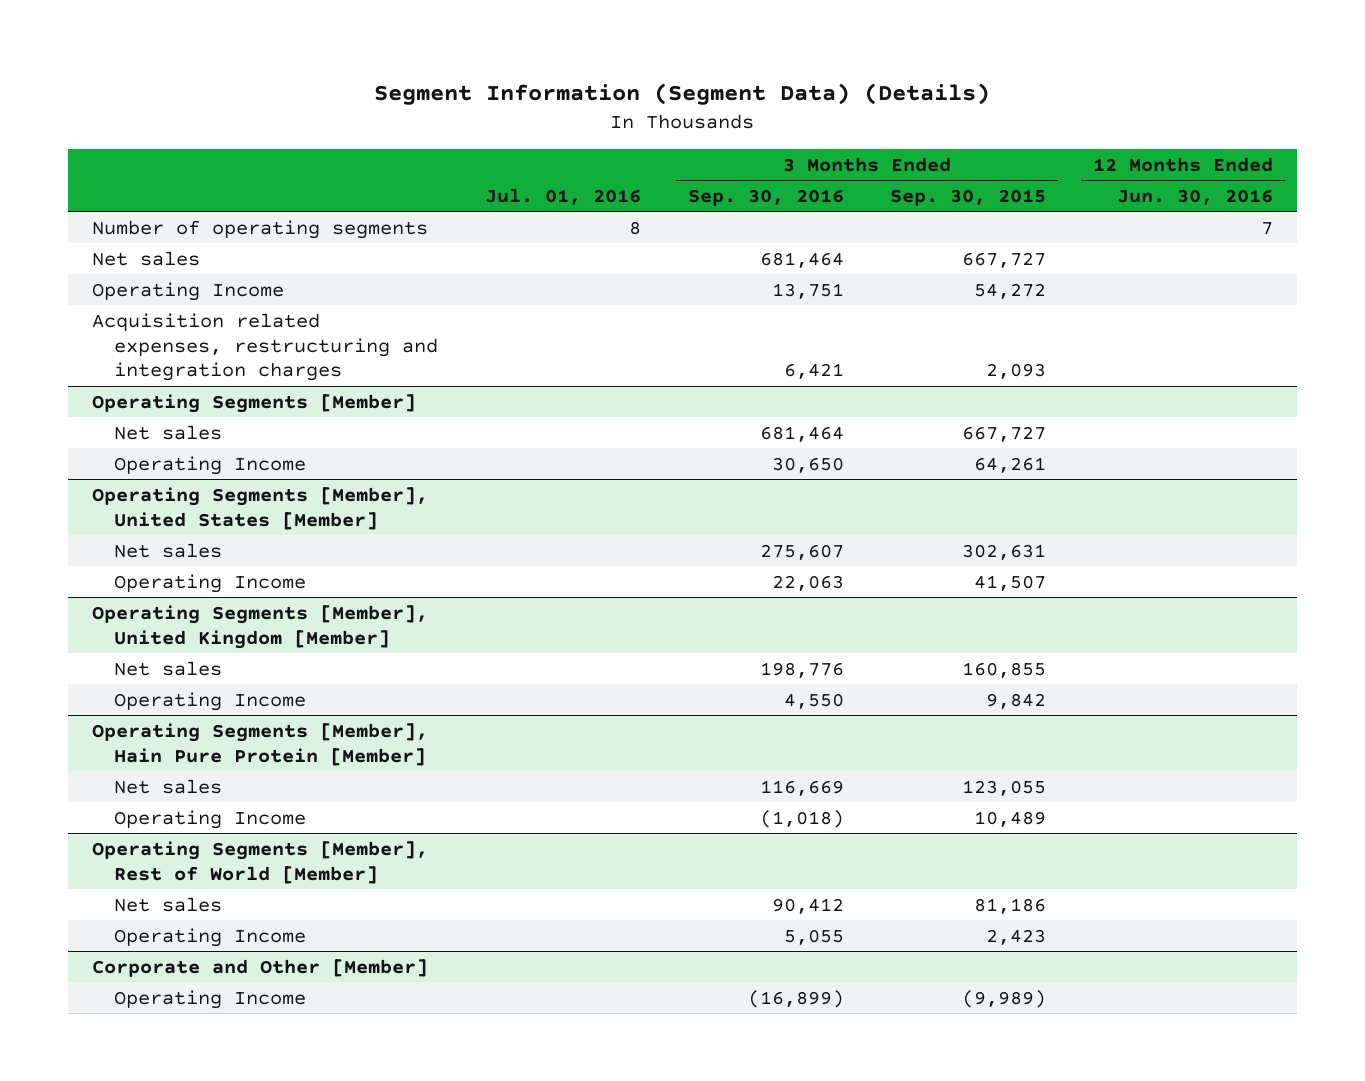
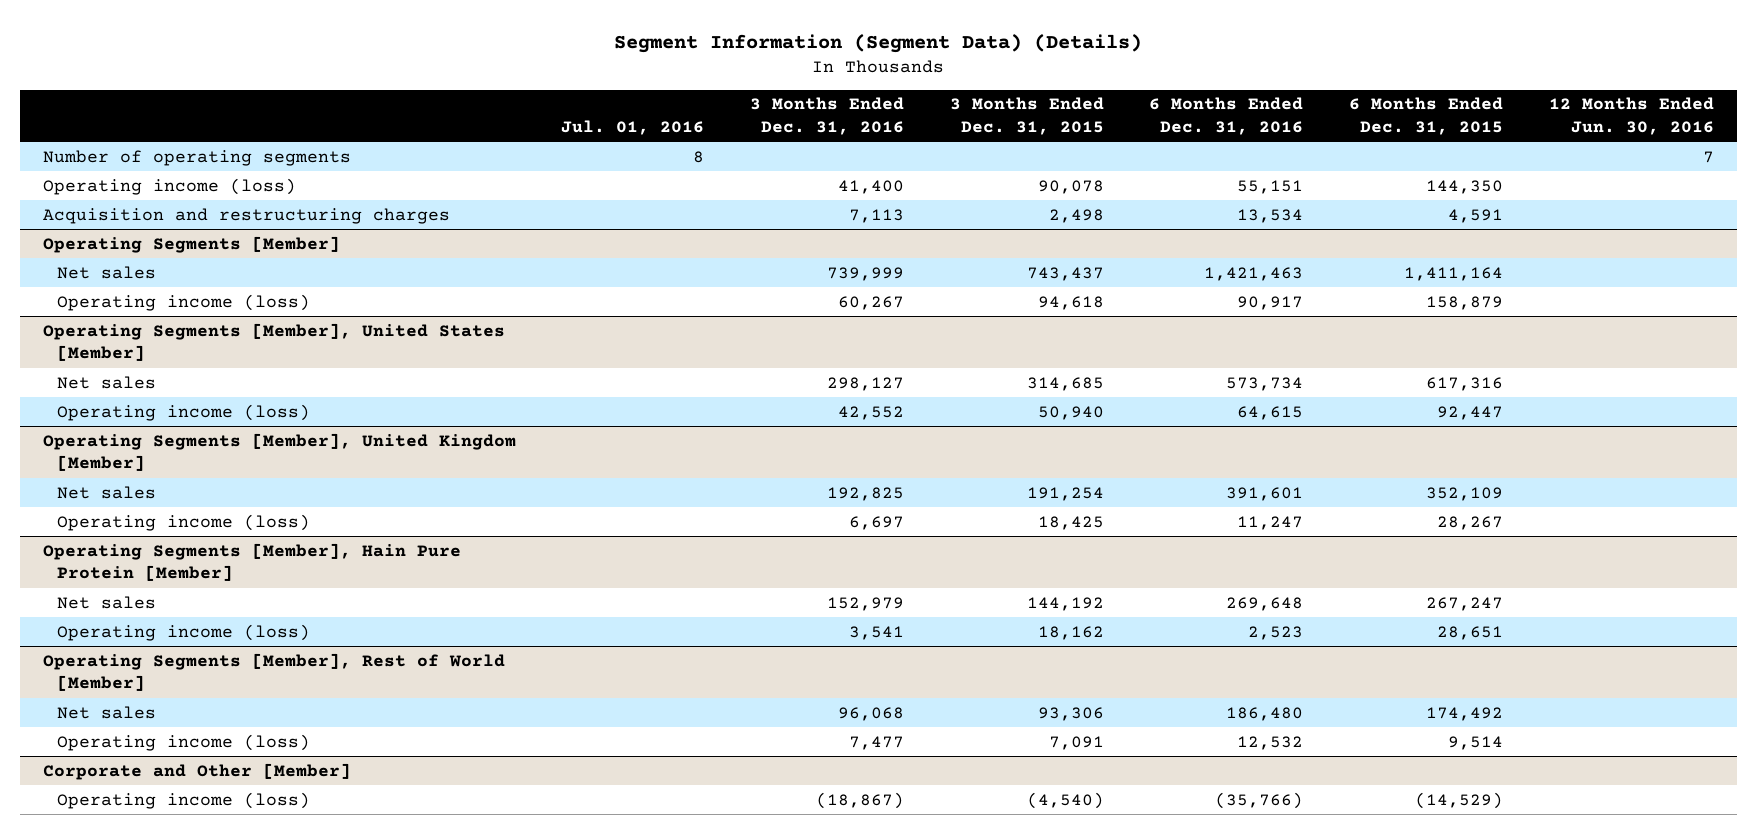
- | Jul. 01, 2016 | 3 Months Ended Sep. 30, 2016 | 3 Months Ended Sep. 30, 2015 | 12 Months Ended Jun. 30, 2016
+ | Jul. 01, 2016 | 3 Months Ended Dec. 31, 2016 | 3 Months Ended Dec. 31, 2015 | 6 Months Ended Dec. 31, 2016 | 6 Months Ended Dec. 31, 2015 | 12 Months Ended Jun. 30, 2016
- Net sales | | 681,464 | 667,727 |
- Operating Income | | 13,751 | 54,272 |
- Acquisition related expenses, restructuring and integration charges | | 6,421 | 2,093 |
+ Operating income (loss) | | 41,400 | 90,078 | 55,151 | 144,350 |
+ Acquisition and restructuring charges | | 7,113 | 2,498 | 13,534 | 4,591 |
@ Operating Segments [Member]
- Operating Income | | 30,650 | 64,261 |
+ Operating income (loss) | | 60,267 | 94,618 | 90,917 | 158,879 |
@ Operating Segments [Member], United States [Member]
- Operating Income | | 22,063 | 41,507 |
+ Operating income (loss) | | 42,552 | 50,940 | 64,615 | 92,447 |
@ Operating Segments [Member], United Kingdom [Member]
- Operating Income | | 4,550 | 9,842 |
+ Operating income (loss) | | 6,697 | 18,425 | 11,247 | 28,267 |
@ Operating Segments [Member], Hain Pure Protein [Member]
- Operating Income | | (1,018) | 10,489 |
+ Operating income (loss) | | 3,541 | 18,162 | 2,523 | 28,651 |
@ Operating Segments [Member], Rest of World [Member]
- Operating Income | | 5,055 | 2,423 |
+ Operating income (loss) | | 7,477 | 7,091 | 12,532 | 9,514 |
@ Corporate and Other [Member]
- Operating Income | | (16,899) | (9,989) |
+ Operating income (loss) | | (18,867) | (4,540) | (35,766) | (14,529) |

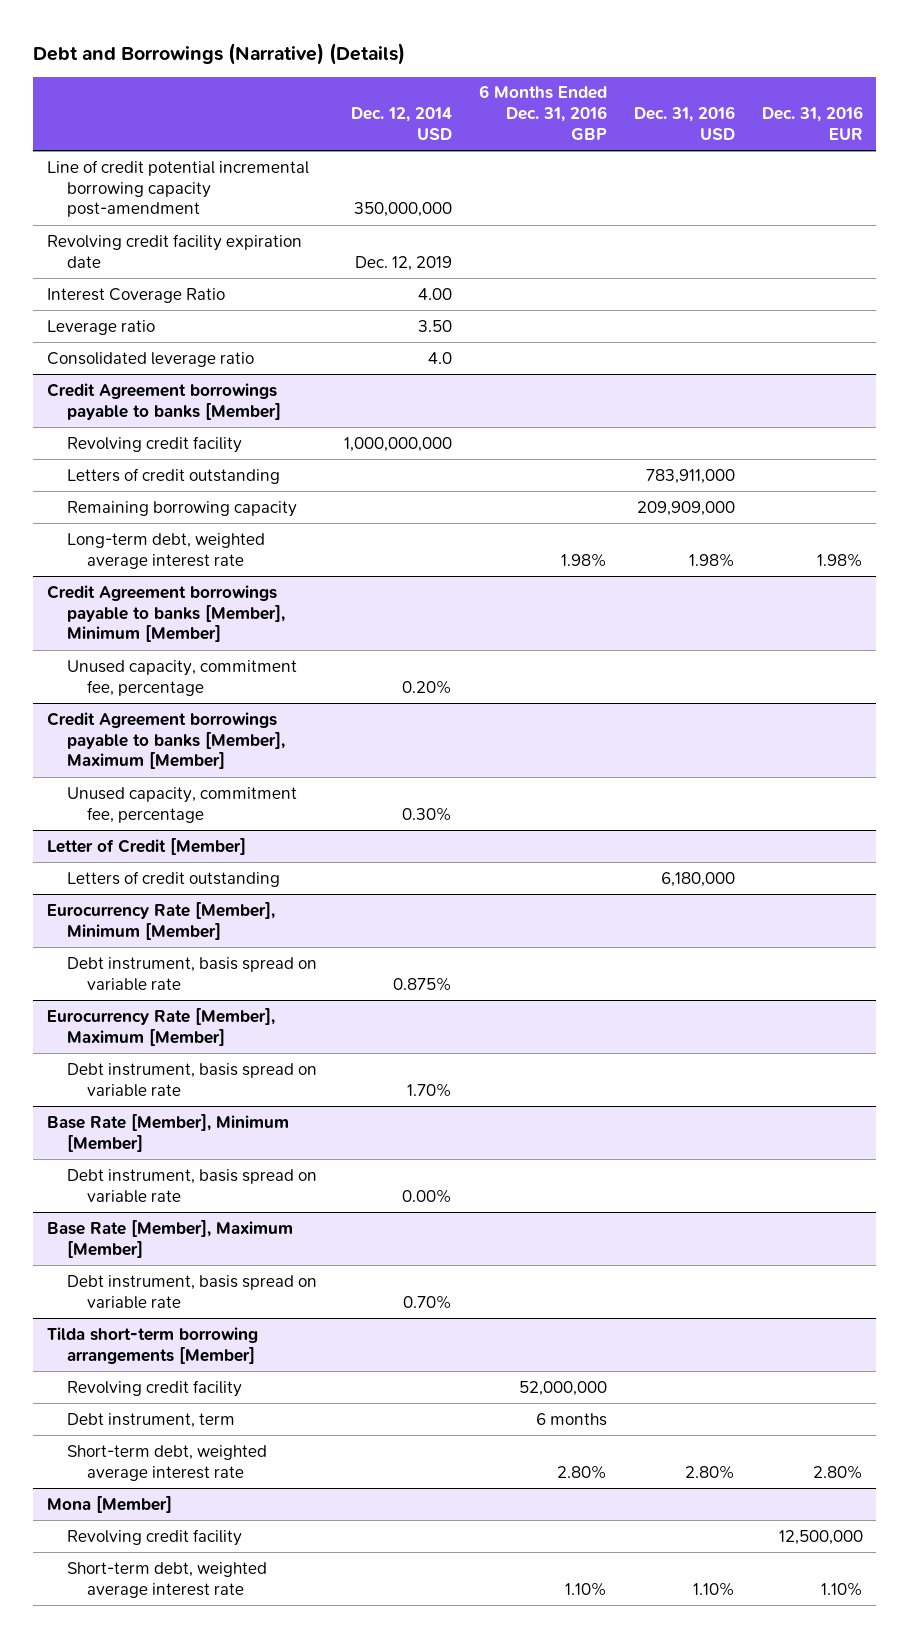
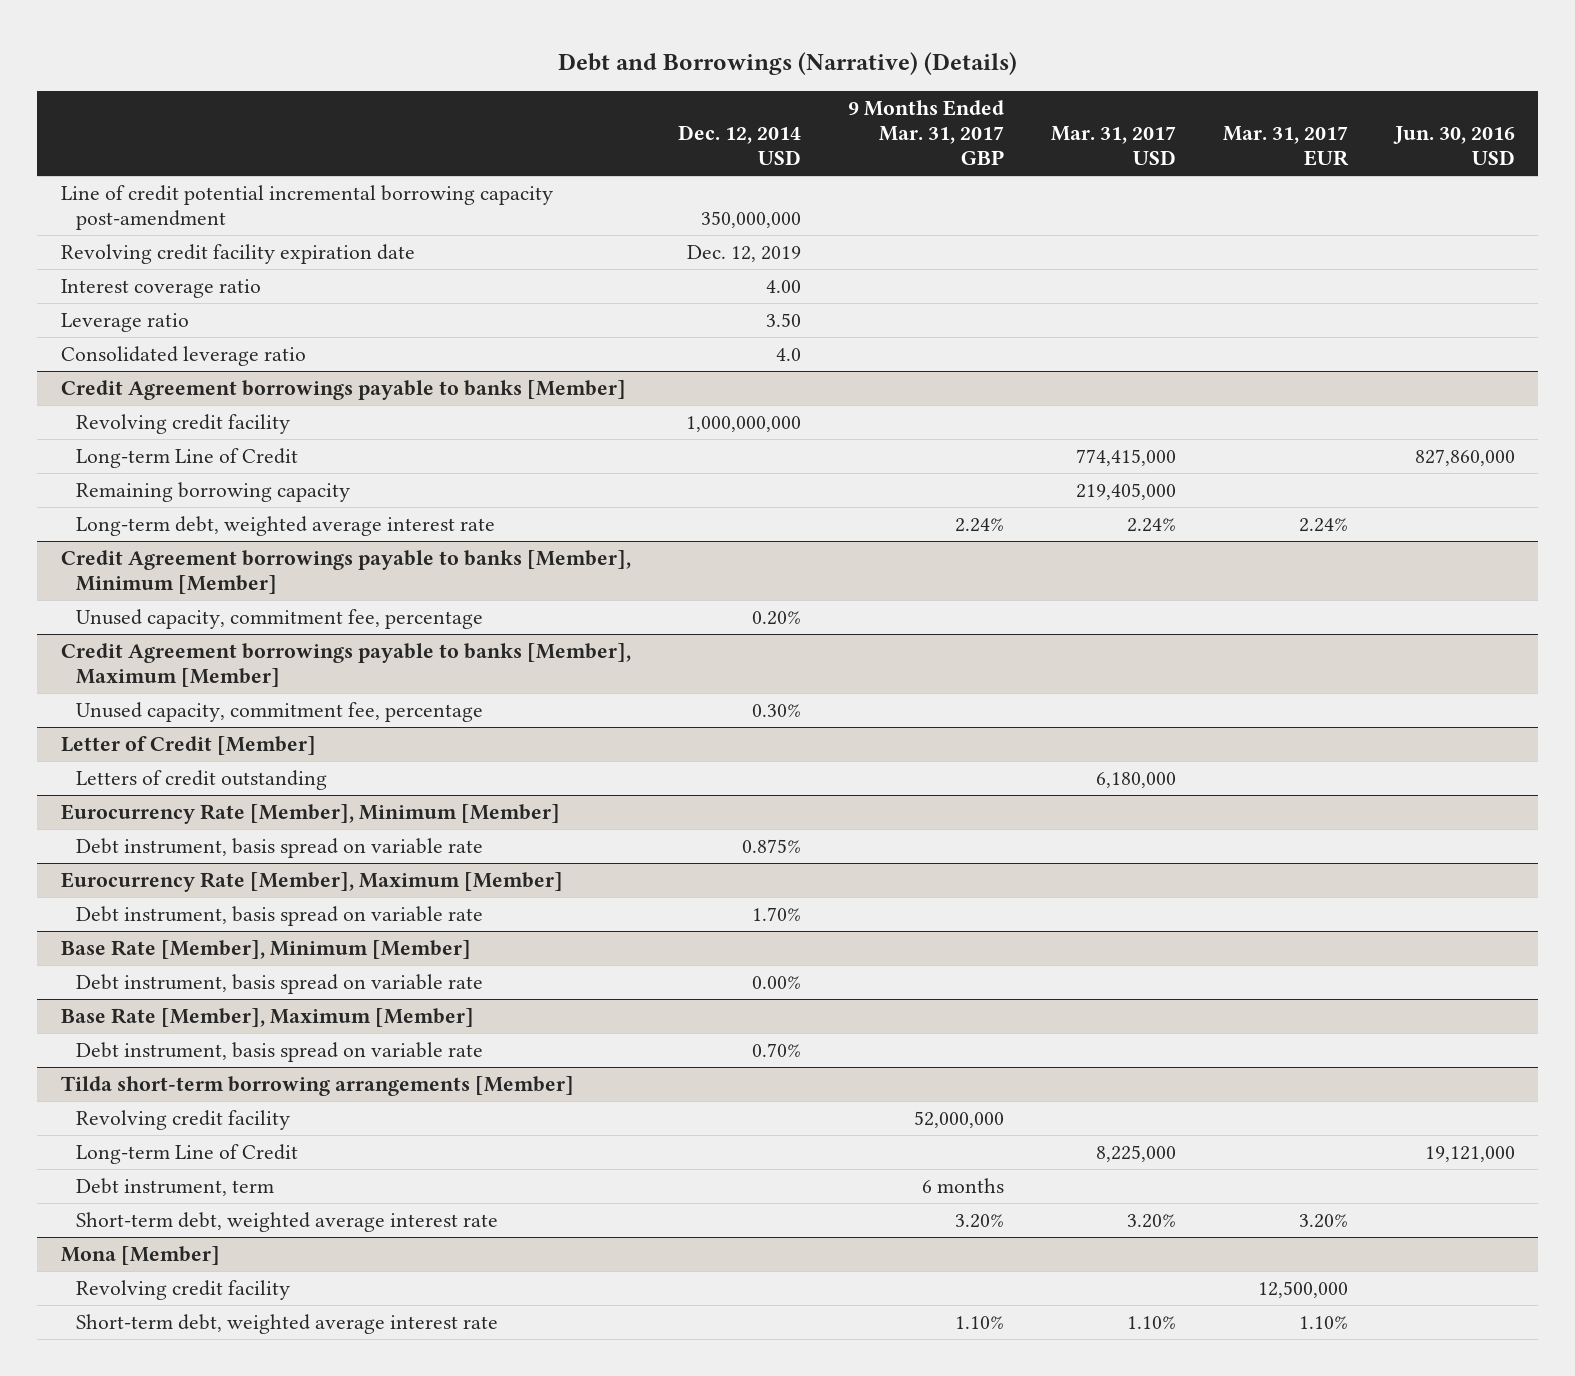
- | Dec. 12, 2014 USD | 6 Months Ended Dec. 31, 2016 GBP | Dec. 31, 2016 USD | Dec. 31, 2016 EUR
+ | Dec. 12, 2014 USD | 9 Months Ended Mar. 31, 2017 GBP | Mar. 31, 2017 USD | Mar. 31, 2017 EUR | Jun. 30, 2016 USD
- Interest Coverage Ratio | 4.00 | | |
+ Interest coverage ratio | 4.00 | | | |
@ Credit Agreement borrowings payable to banks [Member]
- Letters of credit outstanding | | | 783,911,000 |
+ Long-term Line of Credit | | | 774,415,000 | | 827,860,000
@ Tilda short-term borrowing arrangements [Member]
+ Long-term Line of Credit | | | 8,225,000 | | 19,121,000

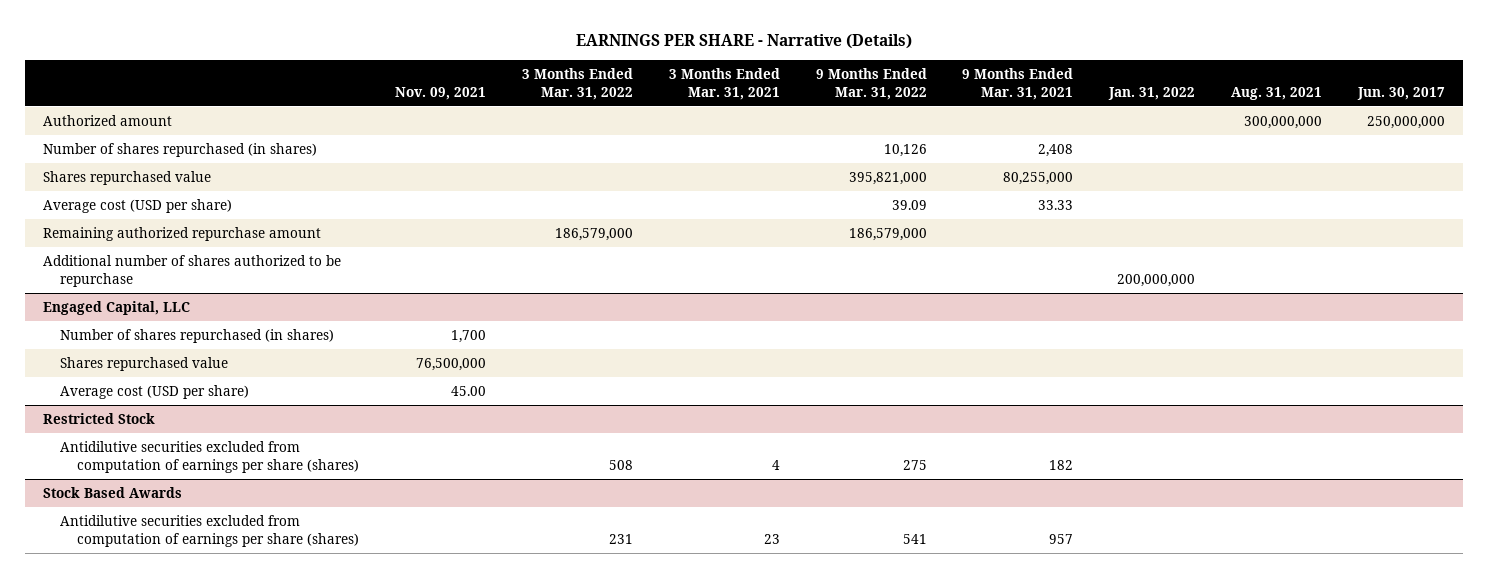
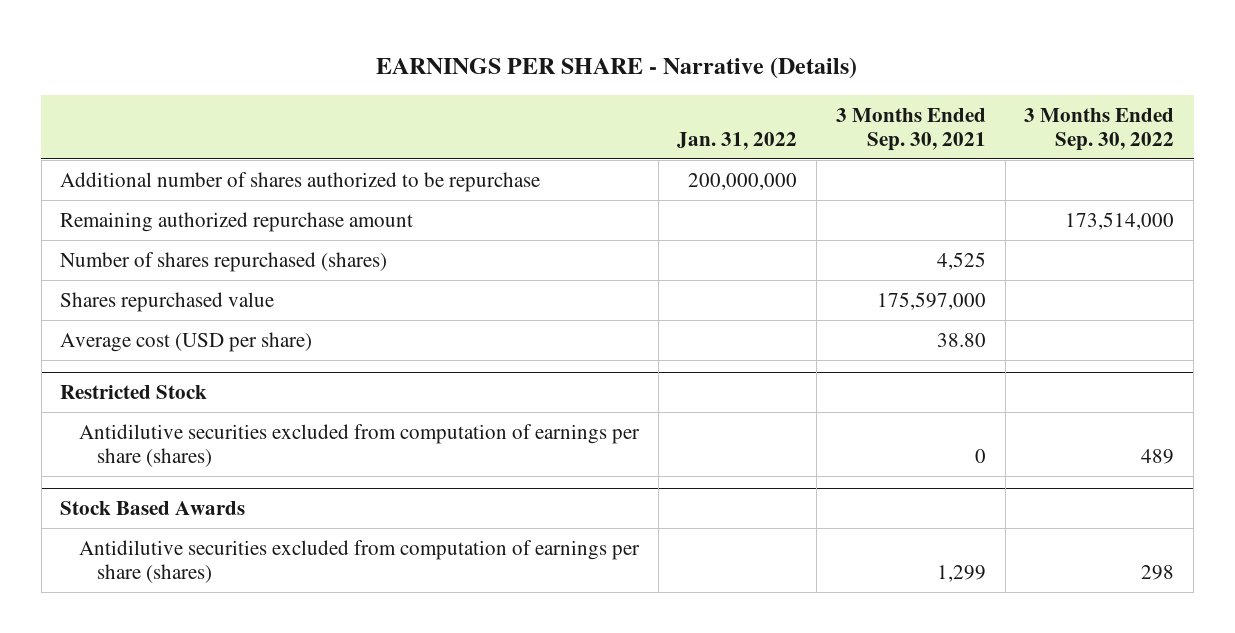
- | Nov. 09, 2021 | 3 Months Ended Mar. 31, 2022 | 3 Months Ended Mar. 31, 2021 | 9 Months Ended Mar. 31, 2022 | 9 Months Ended Mar. 31, 2021 | Jan. 31, 2022 | Aug. 31, 2021 | Jun. 30, 2017
+ | Jan. 31, 2022 | 3 Months Ended Sep. 30, 2021 | 3 Months Ended Sep. 30, 2022
- Authorized amount | | | | | | | 300,000,000 | 250,000,000
- Number of shares repurchased (in shares) | | | | 10,126 | 2,408 | | |
moved up: Additional number of shares authorized to be repurchase | 200,000,000 | |
moved up: Remaining authorized repurchase amount | | | 173,514,000
+ Number of shares repurchased (shares) | | 4,525 |
- Engaged Capital, LLC
- Number of shares repurchased (in shares) | 1,700 | | | | | | |
- Shares repurchased value | 76,500,000 | | | | | | |
- Average cost (USD per share) | 45.00 | | | | | | |

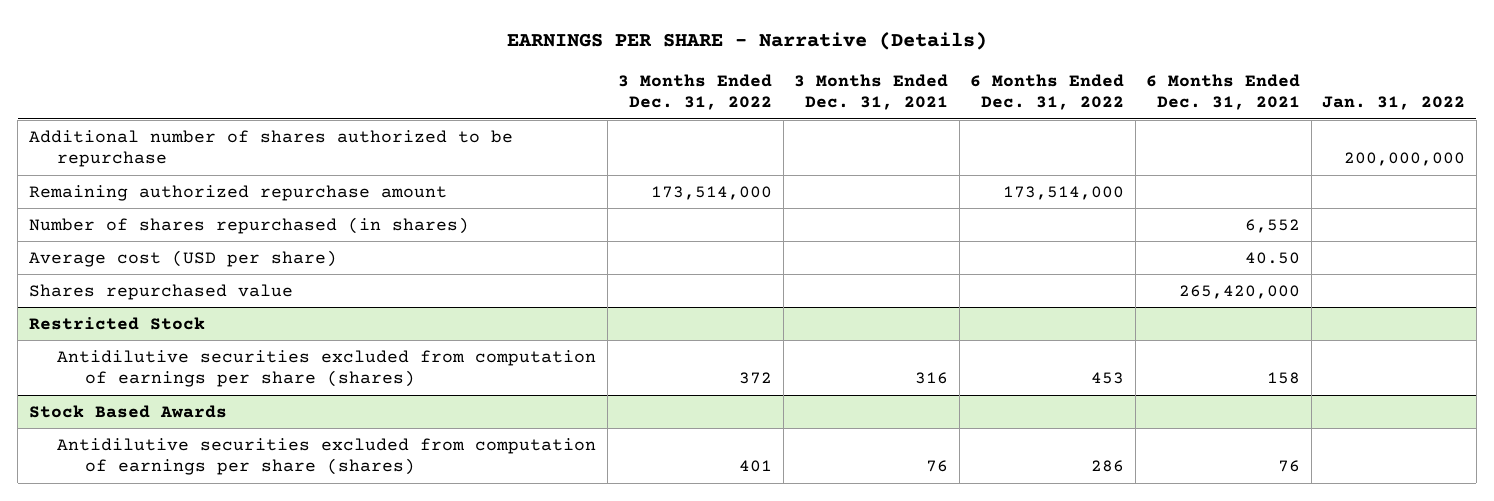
- | Jan. 31, 2022 | 3 Months Ended Sep. 30, 2021 | 3 Months Ended Sep. 30, 2022
+ | 3 Months Ended Dec. 31, 2022 | 3 Months Ended Dec. 31, 2021 | 6 Months Ended Dec. 31, 2022 | 6 Months Ended Dec. 31, 2021 | Jan. 31, 2022
- Number of shares repurchased (shares) | | 4,525 |
+ Number of shares repurchased (in shares) | | | | 6,552 |
moved down: Shares repurchased value | | | | 265,420,000 |

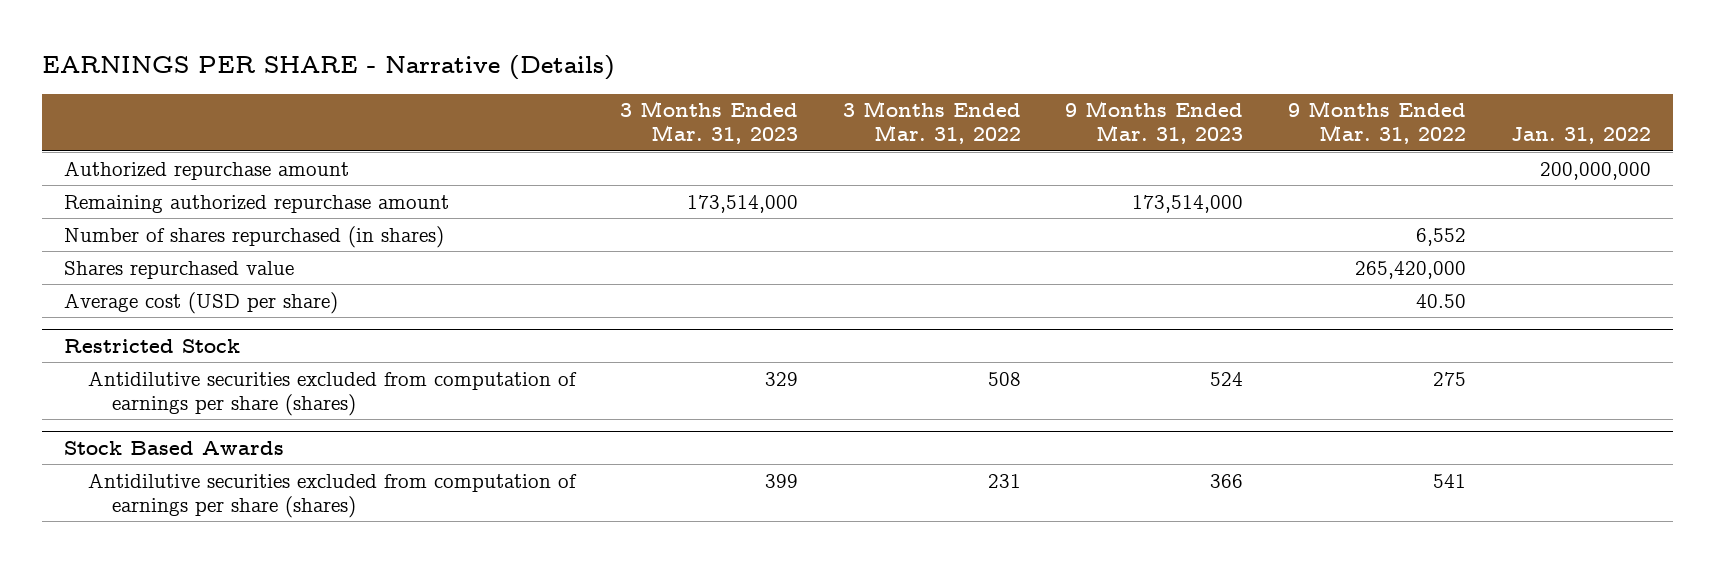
- | 3 Months Ended Dec. 31, 2022 | 3 Months Ended Dec. 31, 2021 | 6 Months Ended Dec. 31, 2022 | 6 Months Ended Dec. 31, 2021 | Jan. 31, 2022
+ | 3 Months Ended Mar. 31, 2023 | 3 Months Ended Mar. 31, 2022 | 9 Months Ended Mar. 31, 2023 | 9 Months Ended Mar. 31, 2022 | Jan. 31, 2022
- Additional number of shares authorized to be repurchase | | | | | 200,000,000
+ Authorized repurchase amount | | | | | 200,000,000
moved down: Average cost (USD per share) | | | | 40.50 |

